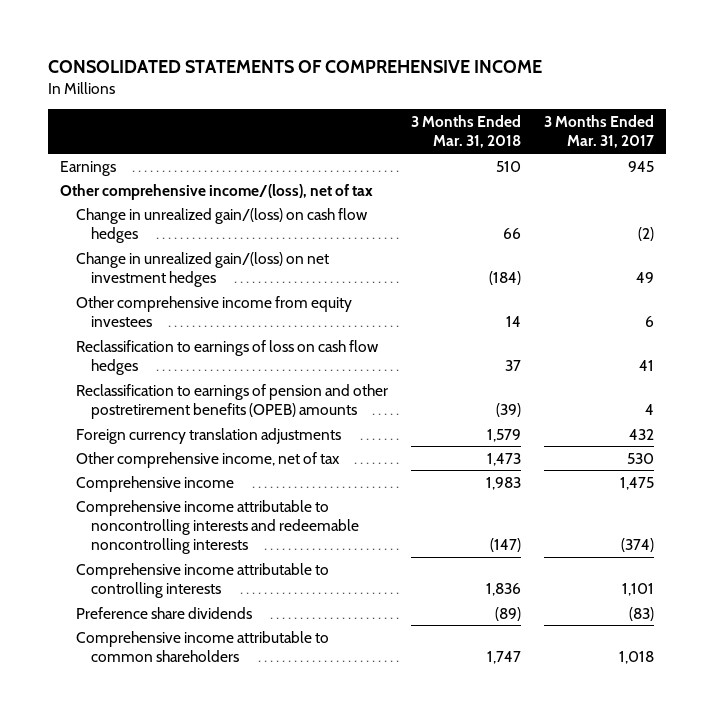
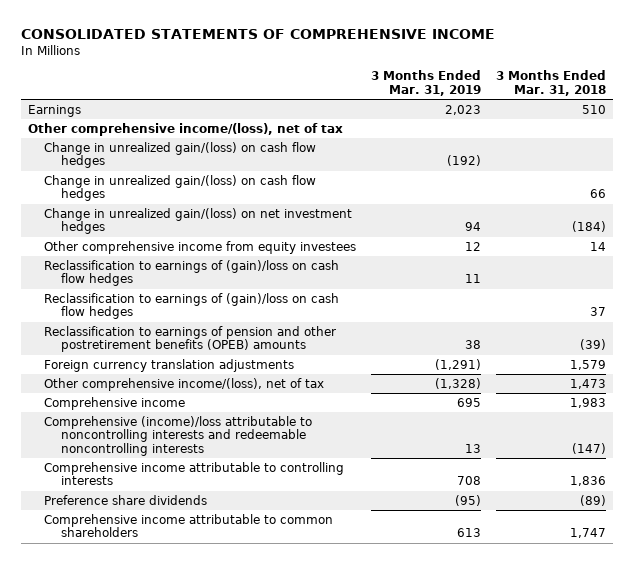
- | 3 Months Ended Mar. 31, 2018 | 3 Months Ended Mar. 31, 2017
+ | 3 Months Ended Mar. 31, 2019 | 3 Months Ended Mar. 31, 2018
+ Change in unrealized gain/(loss) on cash flow hedges | (192) |
- Reclassification to earnings of loss on cash flow hedges | 37 | 41
+ Reclassification to earnings of (gain)/loss on cash flow hedges | 11 |
+ Reclassification to earnings of (gain)/loss on cash flow hedges | | 37
- Other comprehensive income, net of tax | 1,473 | 530
+ Other comprehensive income/(loss), net of tax | (1,328) | 1,473
- Comprehensive income attributable to noncontrolling interests and redeemable noncontrolling interests | (147) | (374)
+ Comprehensive (income)/loss attributable to noncontrolling interests and redeemable noncontrolling interests | 13 | (147)

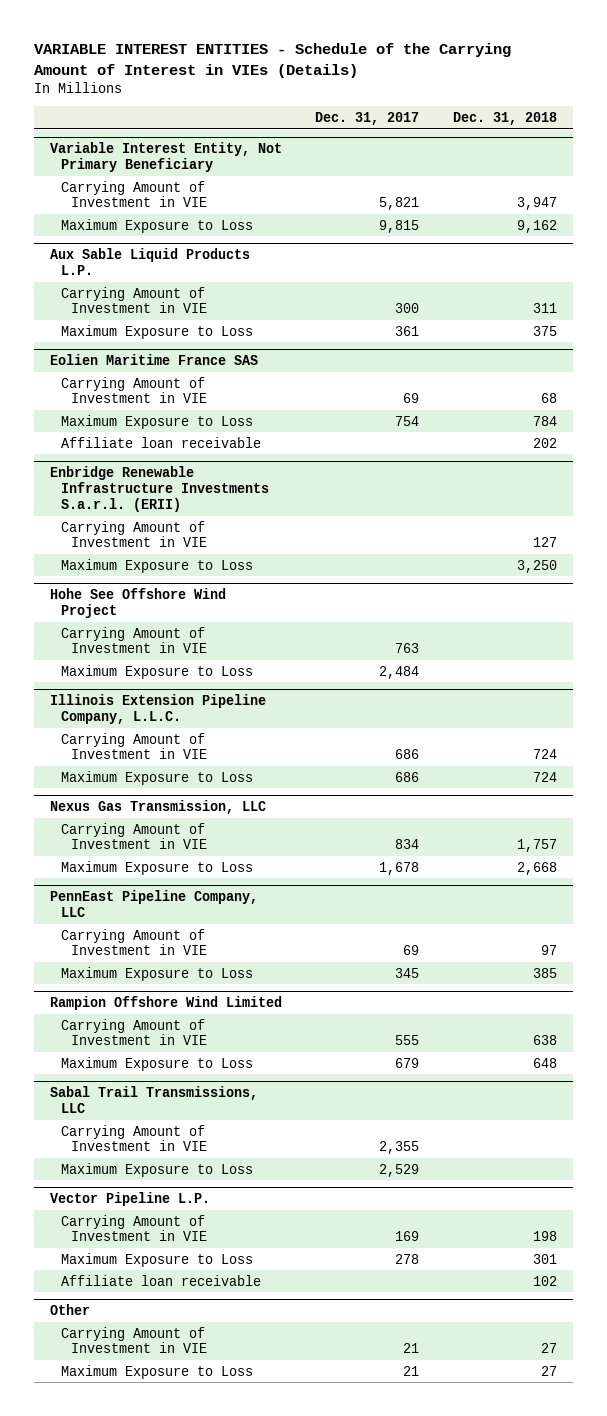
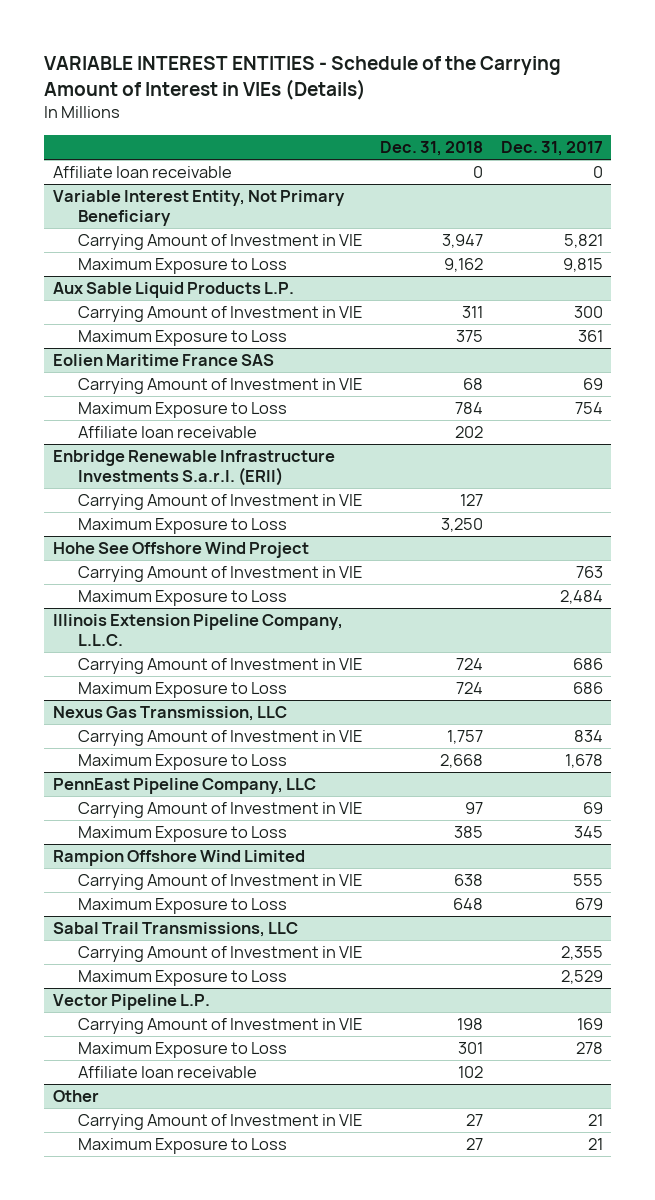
- | Dec. 31, 2017 | Dec. 31, 2018
+ | Dec. 31, 2018 | Dec. 31, 2017
+ Affiliate loan receivable | 0 | 0

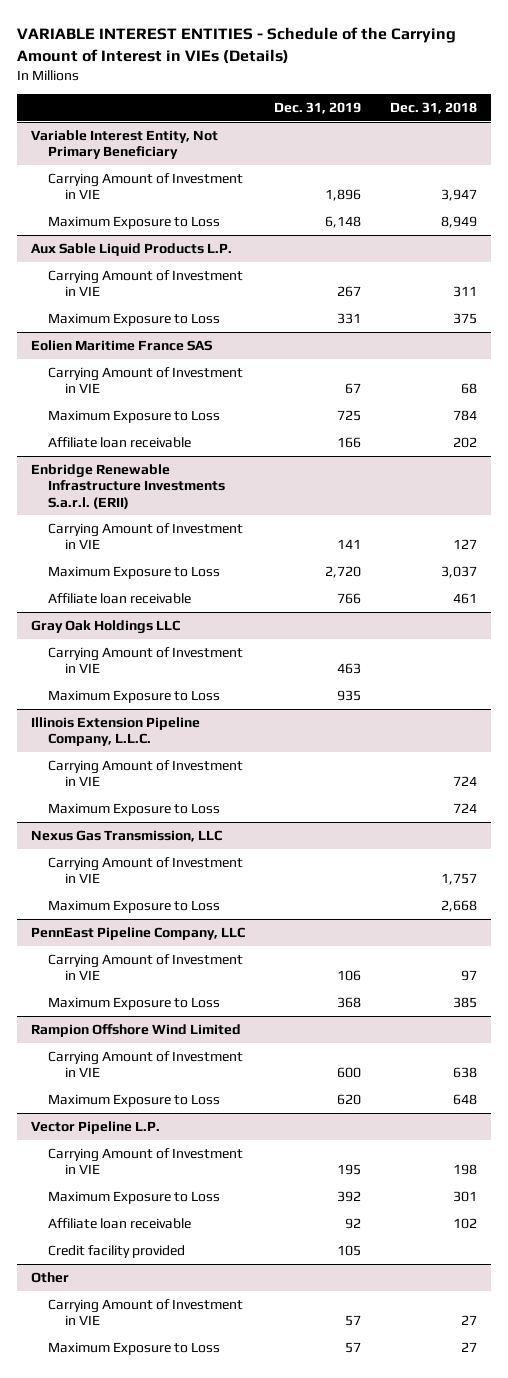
- | Dec. 31, 2018 | Dec. 31, 2017
+ | Dec. 31, 2019 | Dec. 31, 2018
- Affiliate loan receivable | 0 | 0
@ Variable Interest Entity, Not Primary Beneficiary
- Maximum Exposure to Loss | 9,162 | 9,815
+ Maximum Exposure to Loss | 6,148 | 8,949
@ Enbridge Renewable Infrastructure Investments S.a.r.l. (ERII)
- Maximum Exposure to Loss | 3,250 |
- Hohe See Offshore Wind Project
@ Enbridge Renewable Infrastructure Investments S.a.r.l. (ERII)
+ Maximum Exposure to Loss | 2,720 | 3,037
+ Affiliate loan receivable | 766 | 461
+ Gray Oak Holdings LLC
- Sabal Trail Transmissions, LLC
- Carrying Amount of Investment in VIE | | 2,355
- Maximum Exposure to Loss | | 2,529
@ Vector Pipeline L.P.
+ Credit facility provided | 105 |

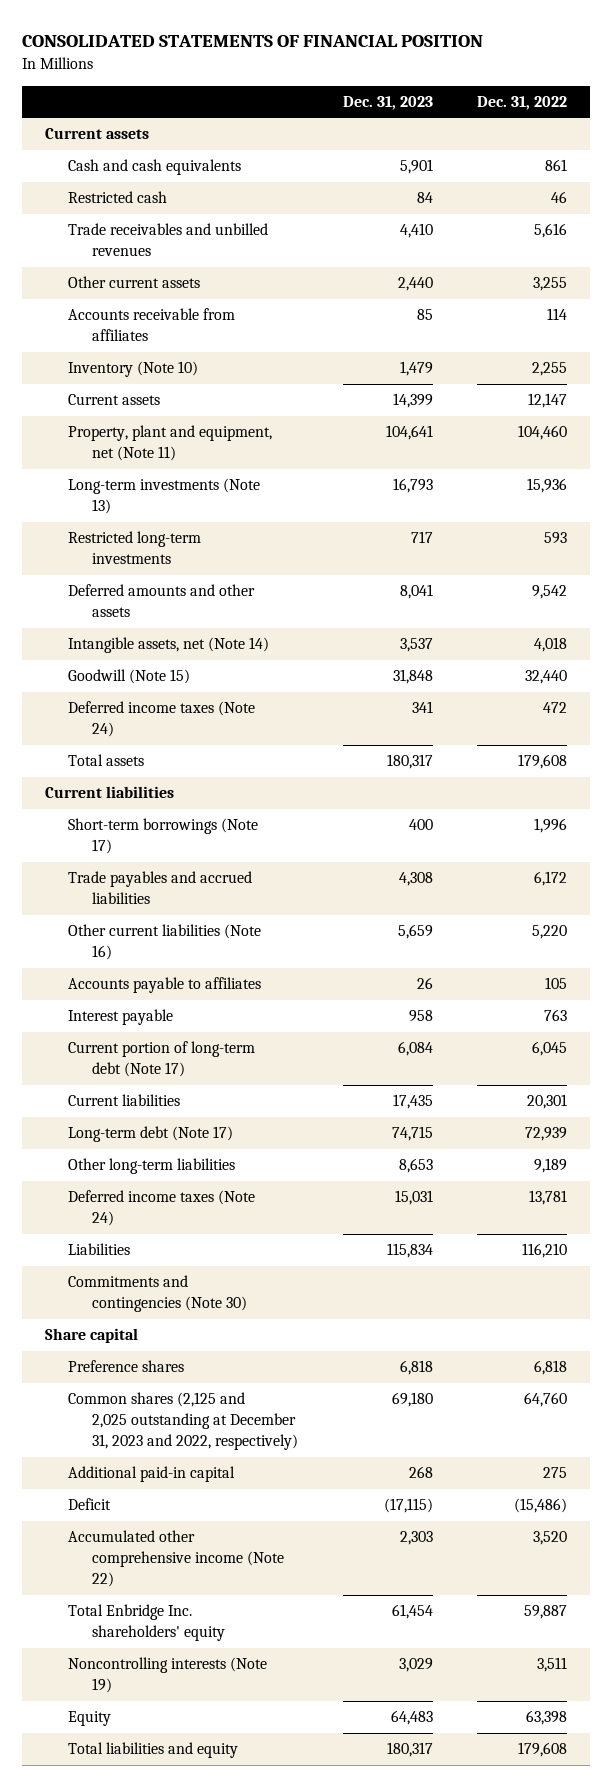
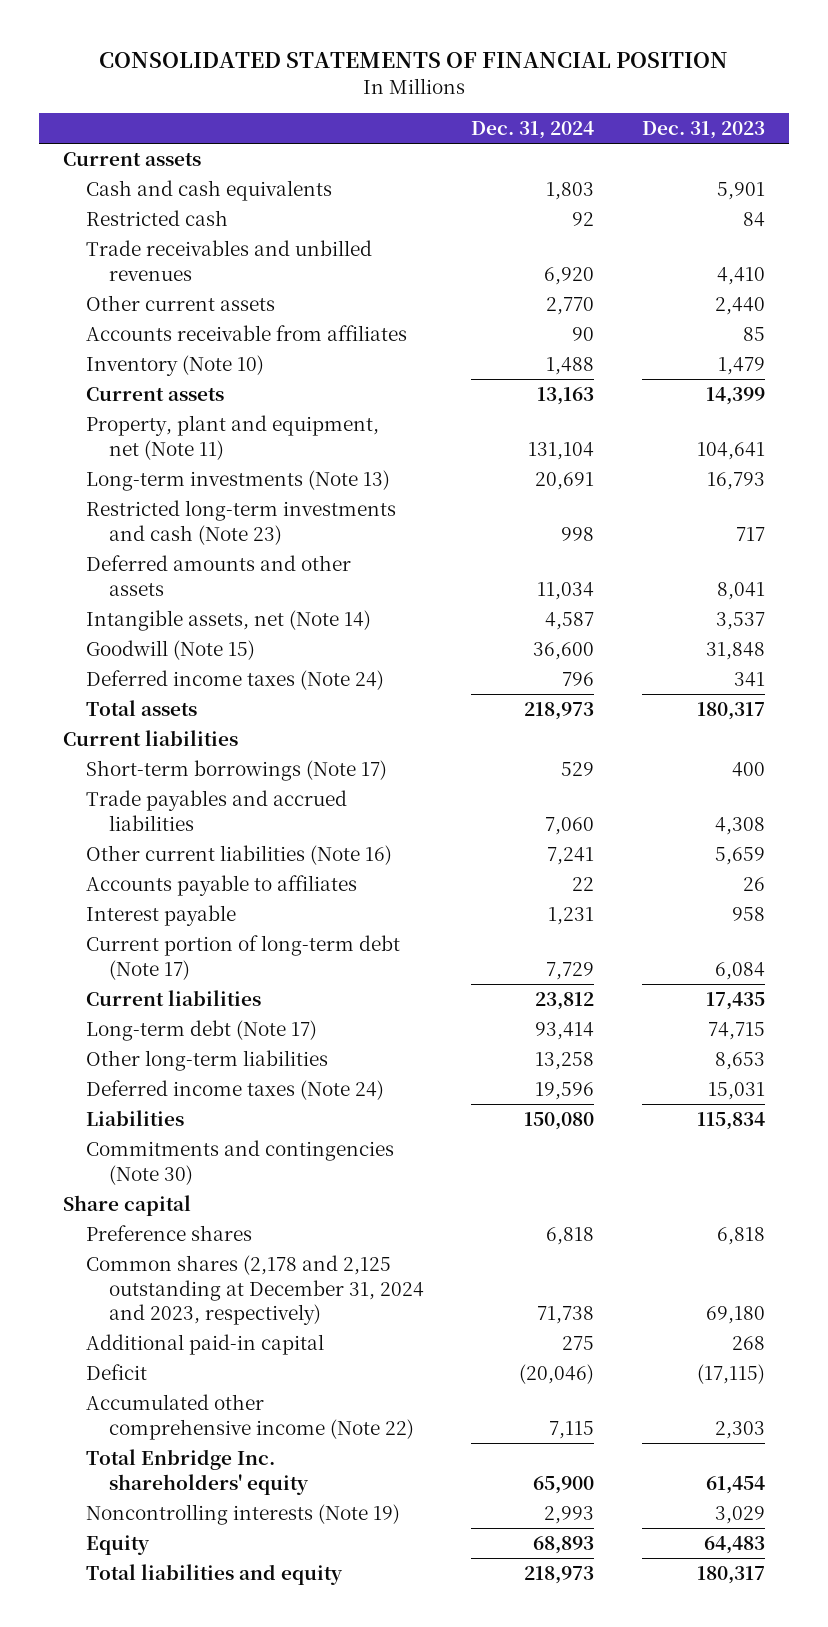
- | Dec. 31, 2023 | Dec. 31, 2022
+ | Dec. 31, 2024 | Dec. 31, 2023
- Restricted long-term investments | 717 | 593
+ Restricted long-term investments and cash (Note 23) | 998 | 717
- Common shares (2,125 and 2,025 outstanding at December 31, 2023 and 2022, respectively) | 69,180 | 64,760
+ Common shares (2,178 and 2,125 outstanding at December 31, 2024 and 2023, respectively) | 71,738 | 69,180

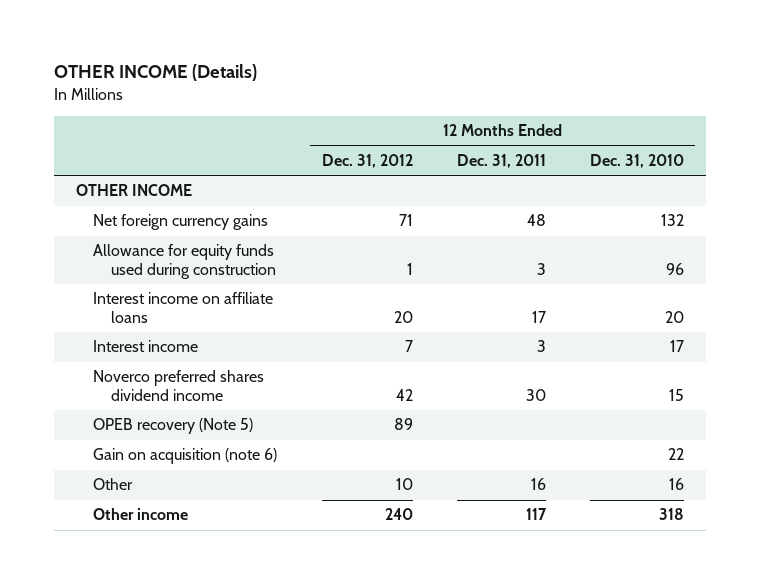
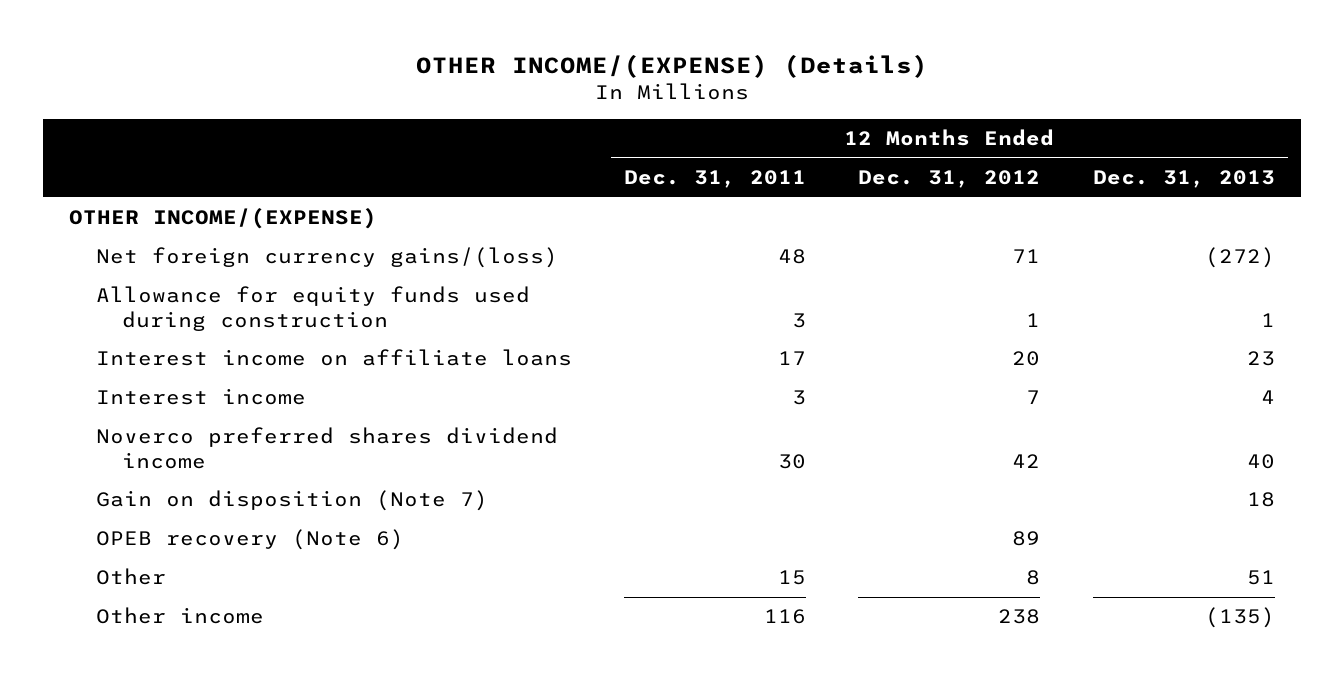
- OTHER INCOME (Details)
+ OTHER INCOME/(EXPENSE) (Details)
- | 12 Months Ended Dec. 31, 2012 | 12 Months Ended Dec. 31, 2011 | 12 Months Ended Dec. 31, 2010
+ | 12 Months Ended Dec. 31, 2011 | 12 Months Ended Dec. 31, 2012 | 12 Months Ended Dec. 31, 2013
- OTHER INCOME
- Net foreign currency gains | 71 | 48 | 132
+ OTHER INCOME/(EXPENSE)
+ Net foreign currency gains/(loss) | 48 | 71 | (272)
- OPEB recovery (Note 5) | 89 | |
- Gain on acquisition (note 6) | | | 22
- Other | 10 | 16 | 16
- Other income | 240 | 117 | 318
+ Gain on disposition (Note 7) | | | 18
+ OPEB recovery (Note 6) | | 89 |
+ Other | 15 | 8 | 51
+ Other income | 116 | 238 | (135)

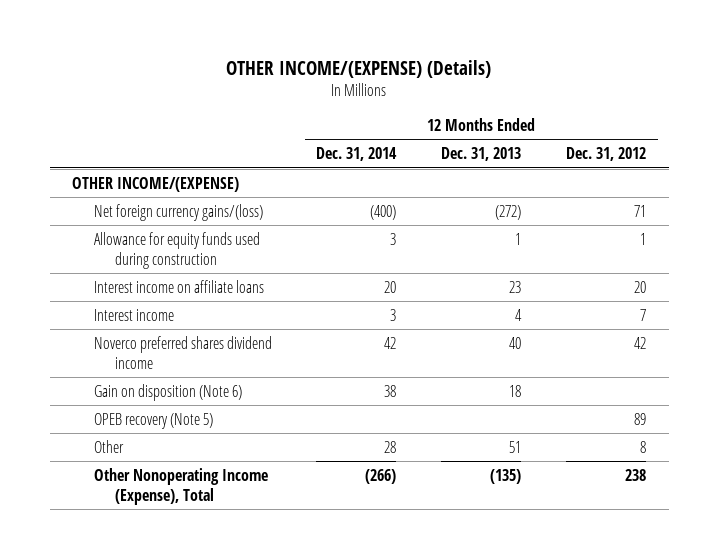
- | 12 Months Ended Dec. 31, 2011 | 12 Months Ended Dec. 31, 2012 | 12 Months Ended Dec. 31, 2013
+ | 12 Months Ended Dec. 31, 2014 | 12 Months Ended Dec. 31, 2013 | 12 Months Ended Dec. 31, 2012
- Gain on disposition (Note 7) | | | 18
- OPEB recovery (Note 6) | | 89 |
+ Gain on disposition (Note 6) | 38 | 18 |
+ OPEB recovery (Note 5) | | | 89
- Other income | 116 | 238 | (135)
+ Other Nonoperating Income (Expense), Total | (266) | (135) | 238

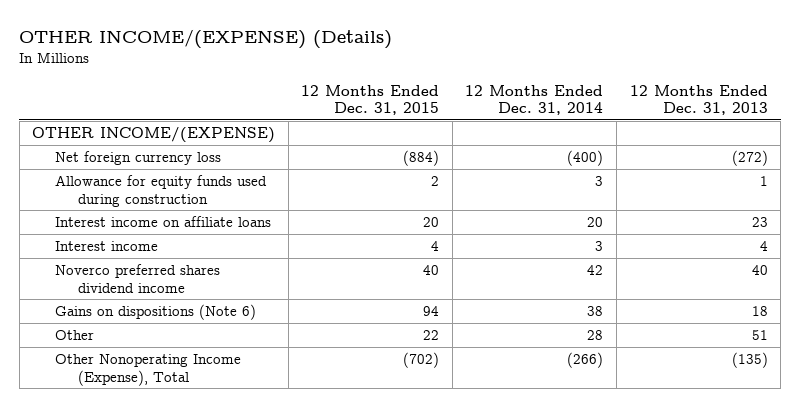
- | 12 Months Ended Dec. 31, 2014 | 12 Months Ended Dec. 31, 2013 | 12 Months Ended Dec. 31, 2012
+ | 12 Months Ended Dec. 31, 2015 | 12 Months Ended Dec. 31, 2014 | 12 Months Ended Dec. 31, 2013
- Net foreign currency gains/(loss) | (400) | (272) | 71
+ Net foreign currency loss | (884) | (400) | (272)
- Gain on disposition (Note 6) | 38 | 18 |
- OPEB recovery (Note 5) | | | 89
+ Gains on dispositions (Note 6) | 94 | 38 | 18

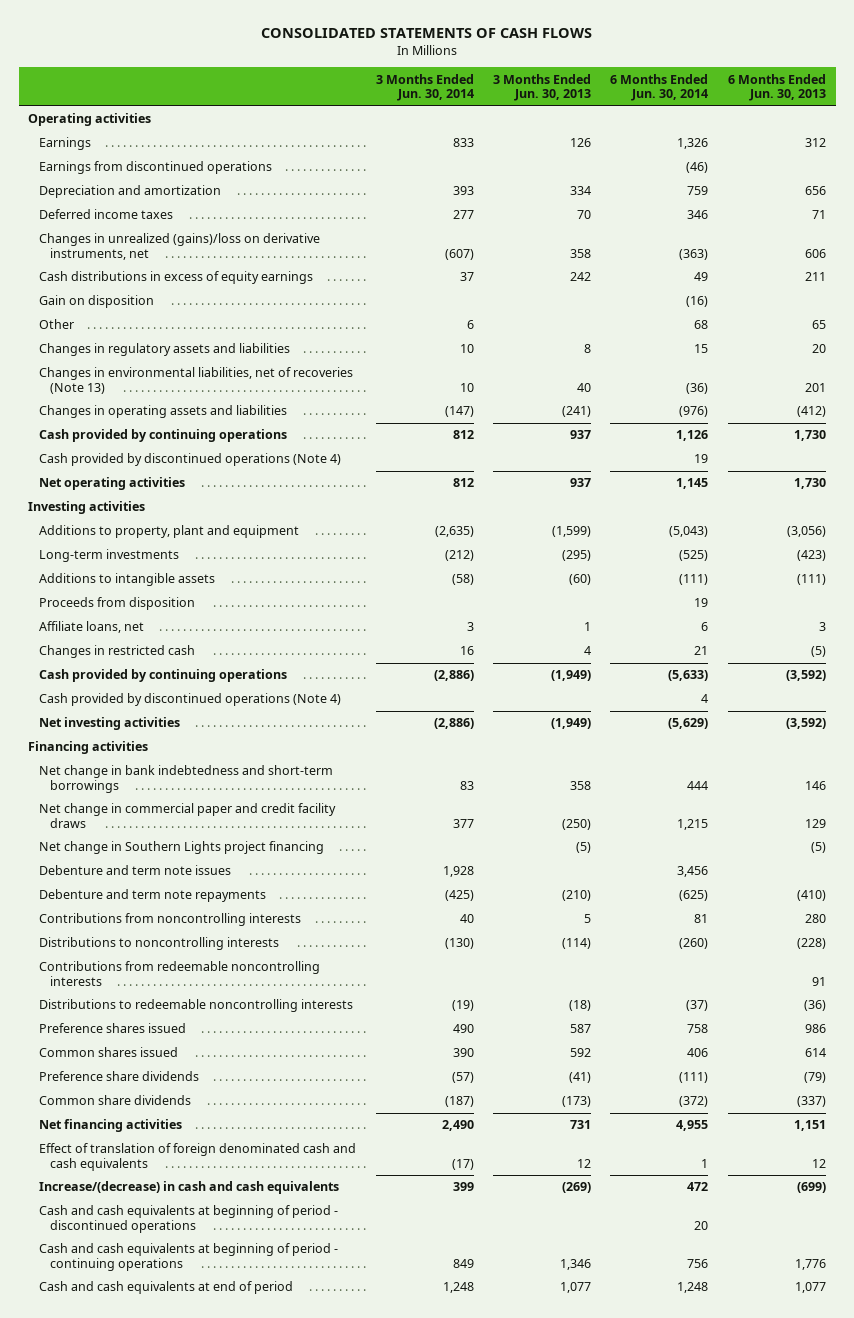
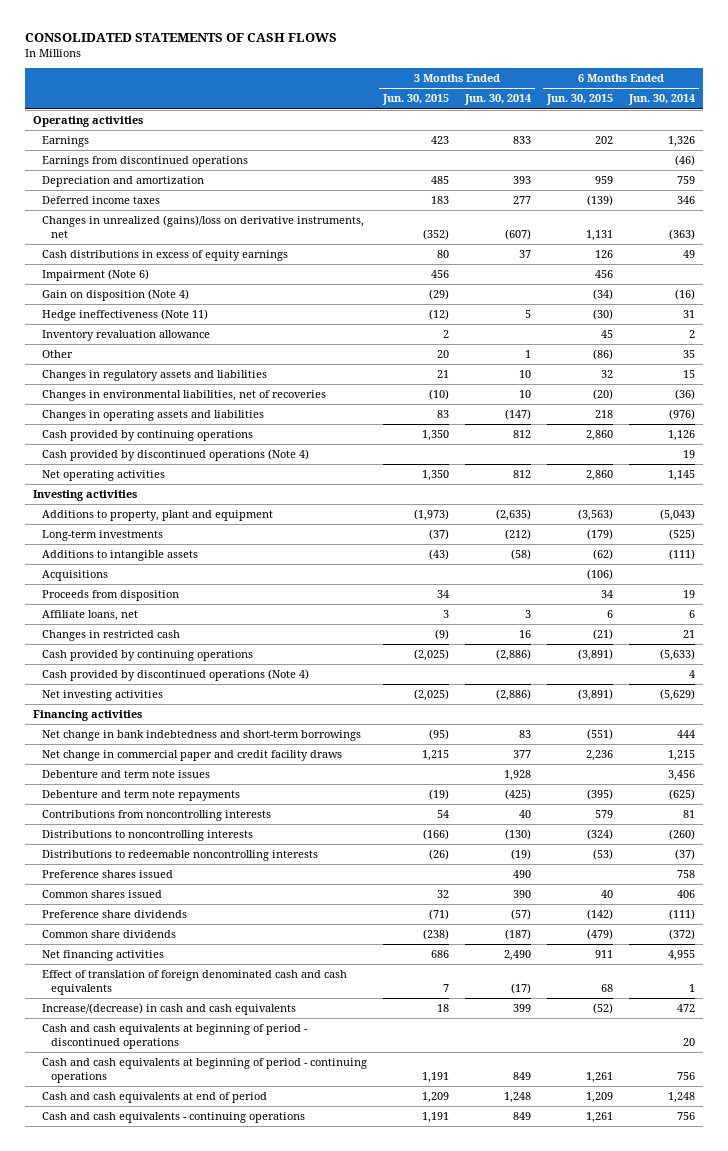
- | 3 Months Ended Jun. 30, 2014 | 3 Months Ended Jun. 30, 2013 | 6 Months Ended Jun. 30, 2014 | 6 Months Ended Jun. 30, 2013
+ | 3 Months Ended Jun. 30, 2015 | 3 Months Ended Jun. 30, 2014 | 6 Months Ended Jun. 30, 2015 | 6 Months Ended Jun. 30, 2014
- Gain on disposition | | | (16) |
- Other | 6 | | 68 | 65
+ Impairment (Note 6) | 456 | | 456 |
+ Gain on disposition (Note 4) | (29) | | (34) | (16)
+ Hedge ineffectiveness (Note 11) | (12) | 5 | (30) | 31
+ Inventory revaluation allowance | 2 | | 45 | 2
+ Other | 20 | 1 | (86) | 35
- Changes in environmental liabilities, net of recoveries (Note 13) | 10 | 40 | (36) | 201
+ Changes in environmental liabilities, net of recoveries | (10) | 10 | (20) | (36)
+ Acquisitions | | | (106) |
- Net change in Southern Lights project financing | | (5) | | (5)
- Contributions from redeemable noncontrolling interests | | | | 91
+ Cash and cash equivalents - continuing operations | 1,191 | 849 | 1,261 | 756

